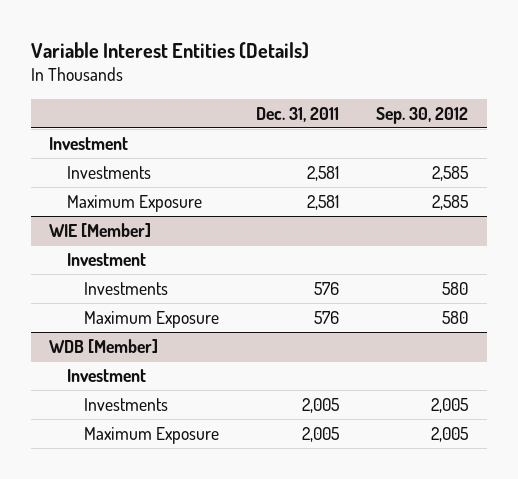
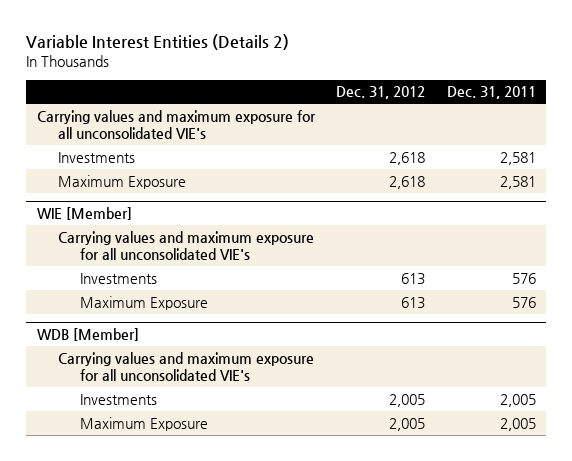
- Variable Interest Entities (Details)
+ Variable Interest Entities (Details 2)
- | Dec. 31, 2011 | Sep. 30, 2012
+ | Dec. 31, 2012 | Dec. 31, 2011
- Investment
+ Carrying values and maximum exposure for all unconsolidated VIE's
@ WIE [Member]
- Investment
+ Carrying values and maximum exposure for all unconsolidated VIE's
@ WDB [Member]
- Investment
+ Carrying values and maximum exposure for all unconsolidated VIE's

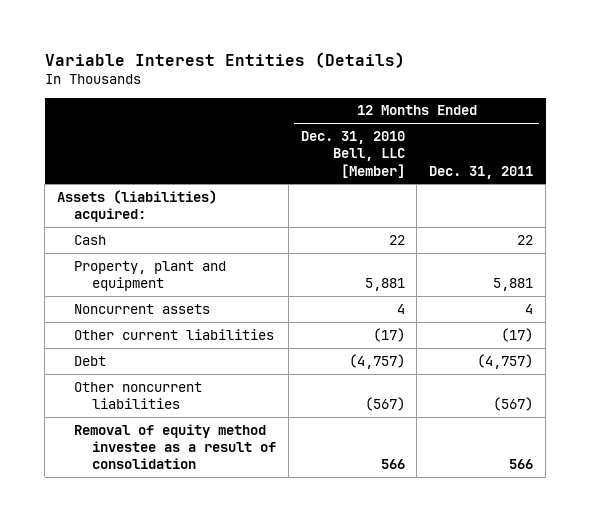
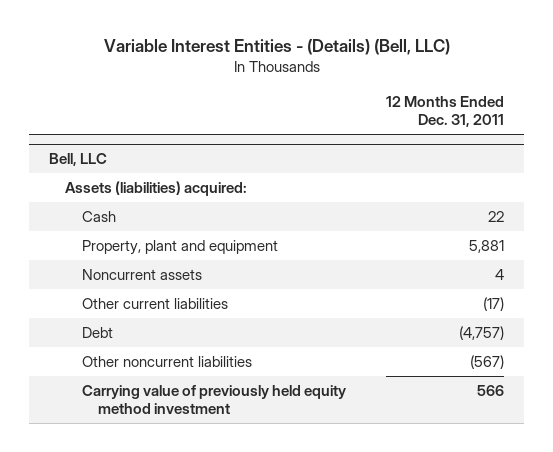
- Variable Interest Entities (Details)
+ Variable Interest Entities - (Details) (Bell, LLC)
- | 12 Months Ended Dec. 31, 2010 Bell, LLC [Member] | 12 Months Ended Dec. 31, 2011
+ | 12 Months Ended Dec. 31, 2011
+ Bell, LLC
- Removal of equity method investee as a result of consolidation | 566 | 566
+ Carrying value of previously held equity method investment | 566

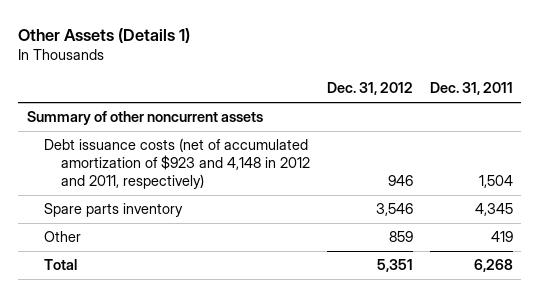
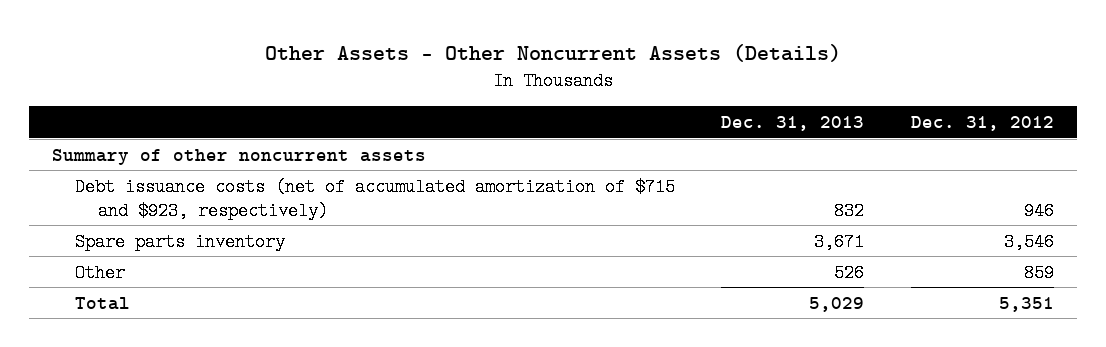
- Other Assets (Details 1)
+ Other Assets - Other Noncurrent Assets (Details)
- | Dec. 31, 2012 | Dec. 31, 2011
+ | Dec. 31, 2013 | Dec. 31, 2012
- Debt issuance costs (net of accumulated amortization of $923 and 4,148 in 2012 and 2011, respectively) | 946 | 1,504
+ Debt issuance costs (net of accumulated amortization of $715 and $923, respectively) | 832 | 946

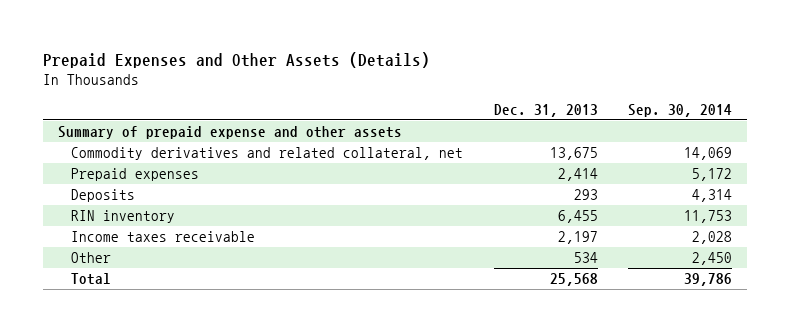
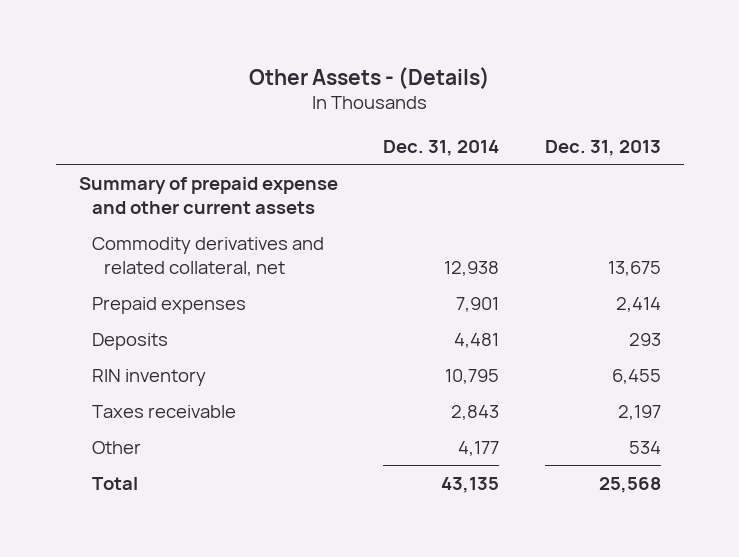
- Prepaid Expenses and Other Assets (Details)
+ Other Assets - (Details)
- | Dec. 31, 2013 | Sep. 30, 2014
+ | Dec. 31, 2014 | Dec. 31, 2013
- Summary of prepaid expense and other assets
+ Summary of prepaid expense and other current assets
- Income taxes receivable | 2,197 | 2,028
+ Taxes receivable | 2,843 | 2,197

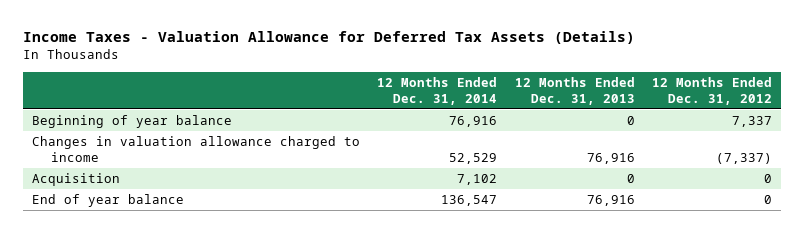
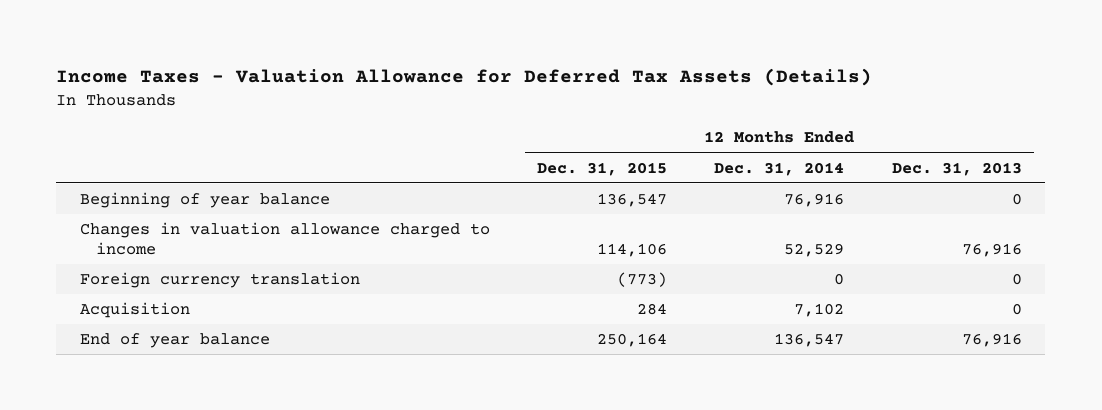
- | 12 Months Ended Dec. 31, 2014 | 12 Months Ended Dec. 31, 2013 | 12 Months Ended Dec. 31, 2012
+ | 12 Months Ended Dec. 31, 2015 | 12 Months Ended Dec. 31, 2014 | 12 Months Ended Dec. 31, 2013
+ Foreign currency translation | (773) | 0 | 0

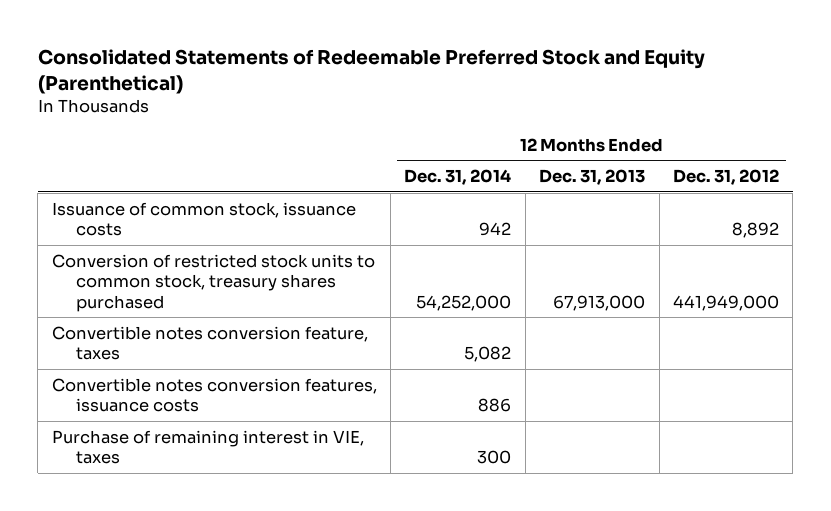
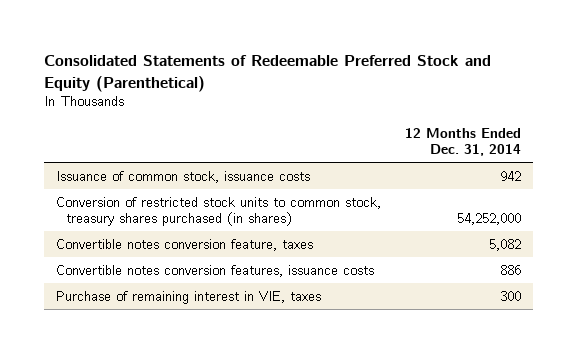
- | 12 Months Ended Dec. 31, 2014 | 12 Months Ended Dec. 31, 2013 | 12 Months Ended Dec. 31, 2012
+ | 12 Months Ended Dec. 31, 2014
- Conversion of restricted stock units to common stock, treasury shares purchased | 54,252,000 | 67,913,000 | 441,949,000
+ Conversion of restricted stock units to common stock, treasury shares purchased (in shares) | 54,252,000

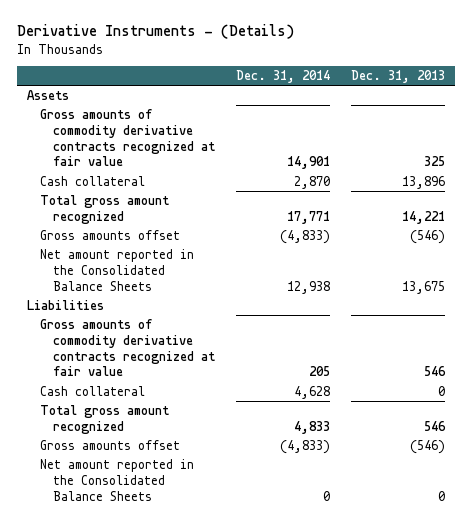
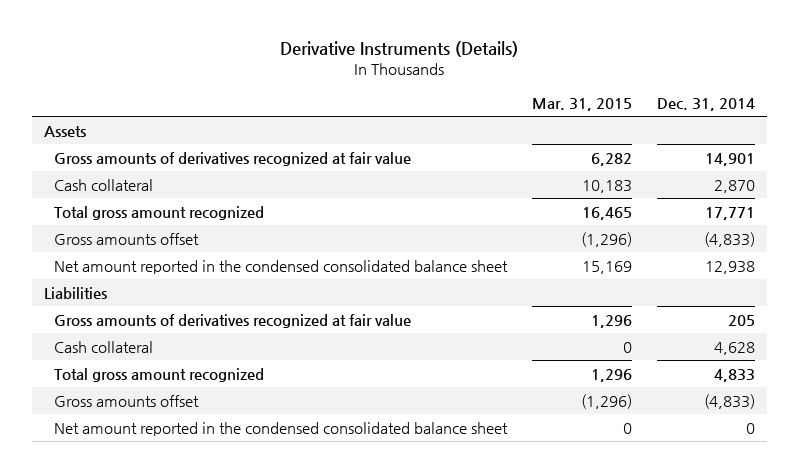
- Derivative Instruments - (Details)
+ Derivative Instruments (Details)
- | Dec. 31, 2014 | Dec. 31, 2013
+ | Mar. 31, 2015 | Dec. 31, 2014
- Gross amounts of commodity derivative contracts recognized at fair value | 14,901 | 325
+ Gross amounts of derivatives recognized at fair value | 6,282 | 14,901
- Net amount reported in the Consolidated Balance Sheets | 12,938 | 13,675
+ Net amount reported in the condensed consolidated balance sheet | 15,169 | 12,938
- Gross amounts of commodity derivative contracts recognized at fair value | 205 | 546
+ Gross amounts of derivatives recognized at fair value | 1,296 | 205
- Net amount reported in the Consolidated Balance Sheets | 0 | 0
+ Net amount reported in the condensed consolidated balance sheet | 0 | 0

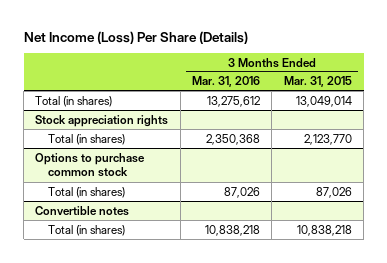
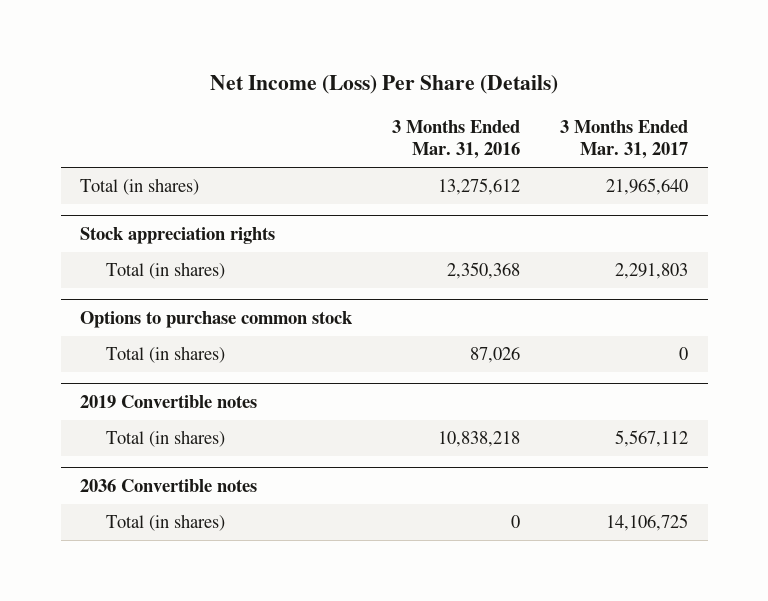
- | 3 Months Ended Mar. 31, 2016 | 3 Months Ended Mar. 31, 2015
+ | 3 Months Ended Mar. 31, 2016 | 3 Months Ended Mar. 31, 2017
- Convertible notes
+ 2019 Convertible notes
+ 2036 Convertible notes
+ Total (in shares) | 0 | 14,106,725

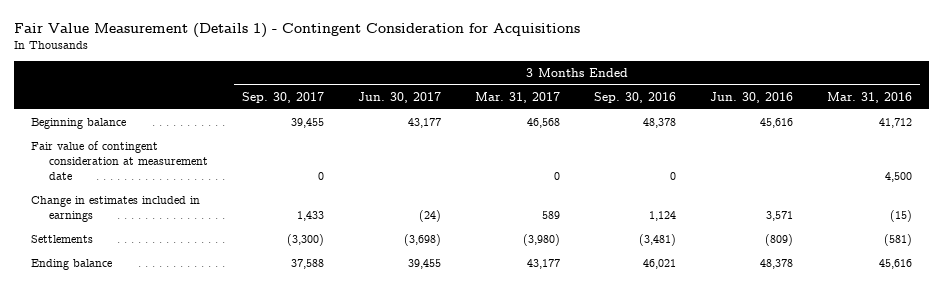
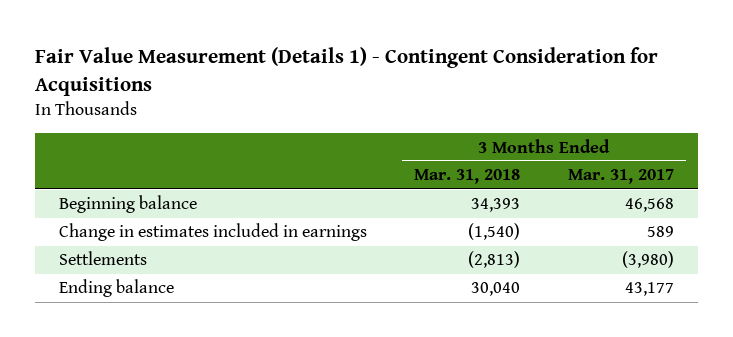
- | 3 Months Ended Sep. 30, 2017 | 3 Months Ended Jun. 30, 2017 | 3 Months Ended Mar. 31, 2017 | 3 Months Ended Sep. 30, 2016 | 3 Months Ended Jun. 30, 2016 | 3 Months Ended Mar. 31, 2016
+ | 3 Months Ended Mar. 31, 2018 | 3 Months Ended Mar. 31, 2017
- Fair value of contingent consideration at measurement date | 0 | | 0 | 0 | | 4,500

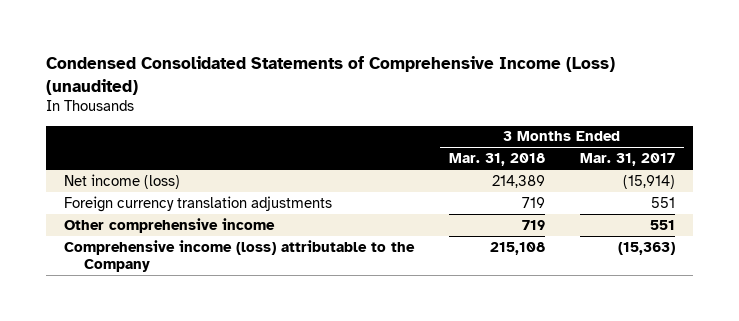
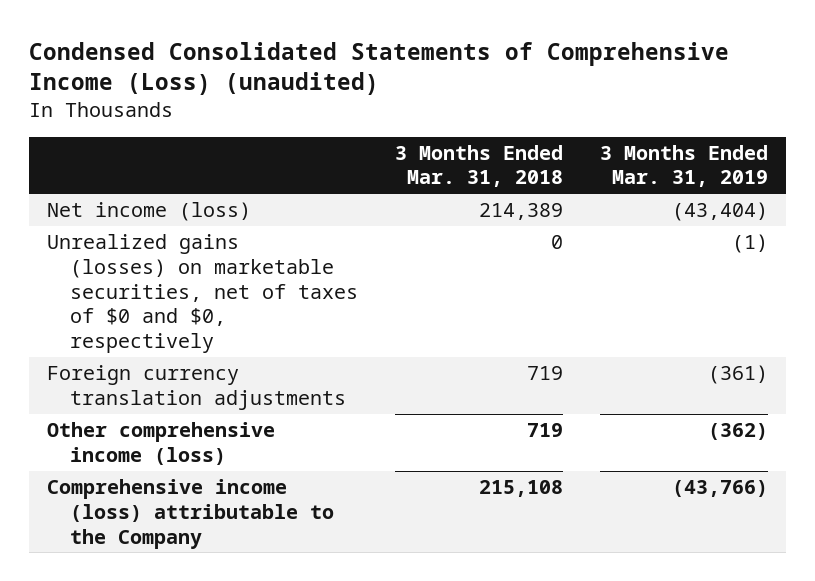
- | 3 Months Ended Mar. 31, 2018 | 3 Months Ended Mar. 31, 2017
+ | 3 Months Ended Mar. 31, 2018 | 3 Months Ended Mar. 31, 2019
+ Unrealized gains (losses) on marketable securities, net of taxes of $0 and $0, respectively | 0 | (1)
- Other comprehensive income | 719 | 551
+ Other comprehensive income (loss) | 719 | (362)

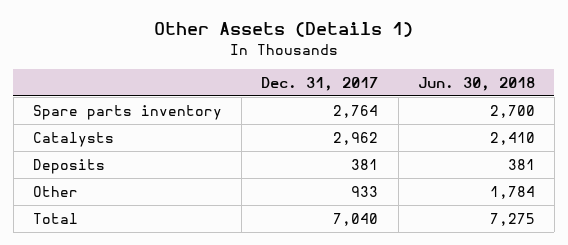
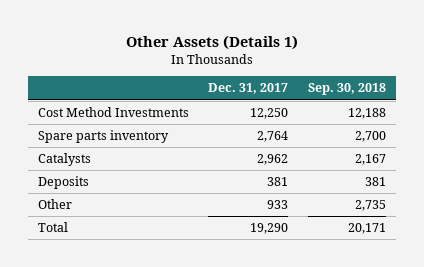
- | Dec. 31, 2017 | Jun. 30, 2018
+ | Dec. 31, 2017 | Sep. 30, 2018
+ Cost Method Investments | 12,250 | 12,188
- Total | 7,040 | 7,275
+ Total | 19,290 | 20,171

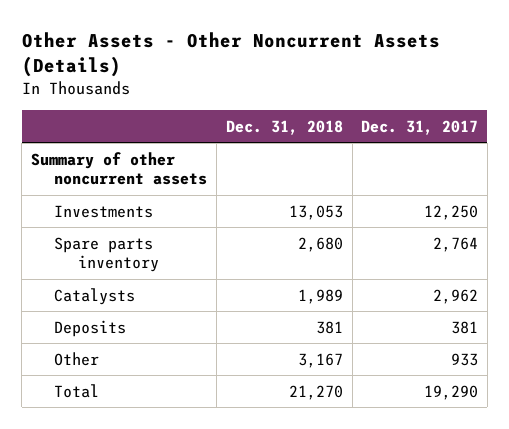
- Other Assets (Details 1)
+ Other Assets - Other Noncurrent Assets (Details)
- | Dec. 31, 2017 | Sep. 30, 2018
+ | Dec. 31, 2018 | Dec. 31, 2017
- Cost Method Investments | 12,250 | 12,188
+ Summary of other noncurrent assets
+ Investments | 13,053 | 12,250

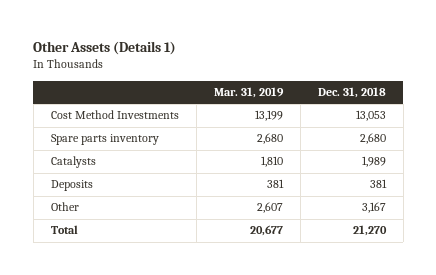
- Other Assets - Other Noncurrent Assets (Details)
+ Other Assets (Details 1)
- | Dec. 31, 2018 | Dec. 31, 2017
+ | Mar. 31, 2019 | Dec. 31, 2018
- Summary of other noncurrent assets
- Investments | 13,053 | 12,250
+ Cost Method Investments | 13,199 | 13,053

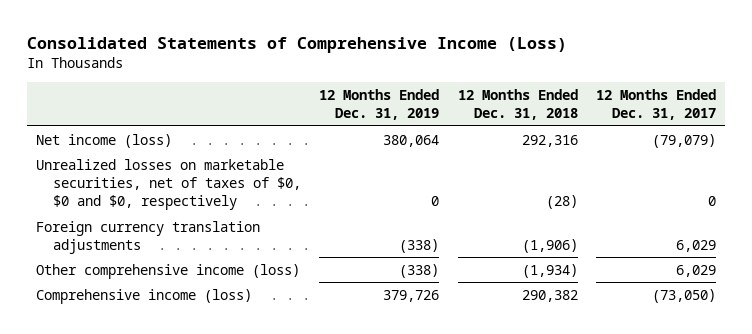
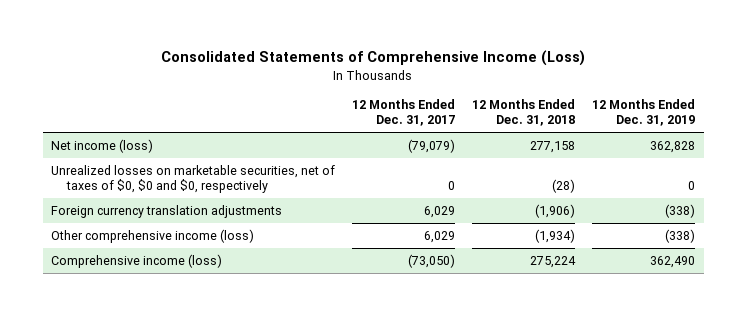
- | 12 Months Ended Dec. 31, 2019 | 12 Months Ended Dec. 31, 2018 | 12 Months Ended Dec. 31, 2017
+ | 12 Months Ended Dec. 31, 2017 | 12 Months Ended Dec. 31, 2018 | 12 Months Ended Dec. 31, 2019
- Net income (loss) | 380,064 | 292,316 | (79,079)
+ Net income (loss) | (79,079) | 277,158 | 362,828
- Comprehensive income (loss) | 379,726 | 290,382 | (73,050)
+ Comprehensive income (loss) | (73,050) | 275,224 | 362,490

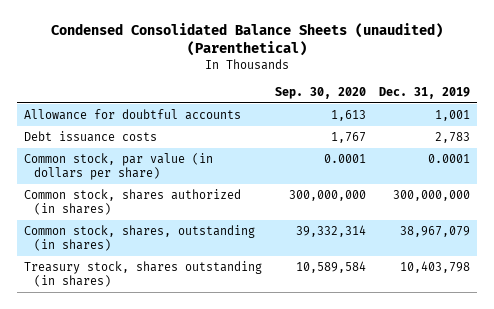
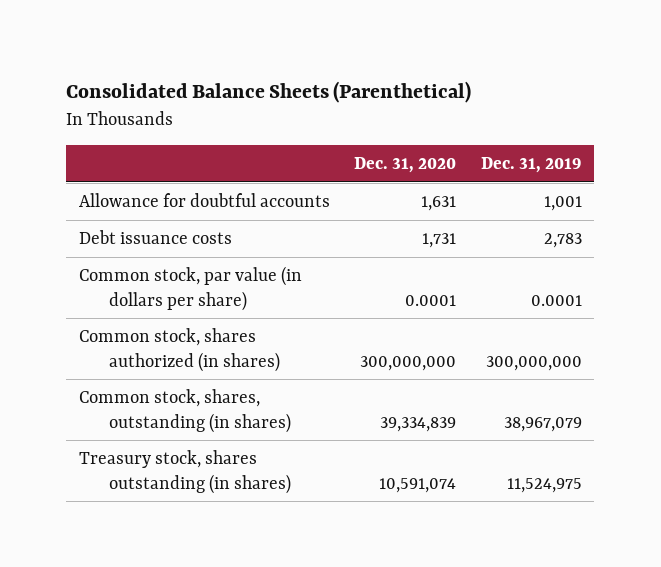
- Condensed Consolidated Balance Sheets (unaudited) (Parenthetical)
+ Consolidated Balance Sheets (Parenthetical)
- | Sep. 30, 2020 | Dec. 31, 2019
+ | Dec. 31, 2020 | Dec. 31, 2019
- Treasury stock, shares outstanding (in shares) | 10,589,584 | 10,403,798
+ Treasury stock, shares outstanding (in shares) | 10,591,074 | 11,524,975

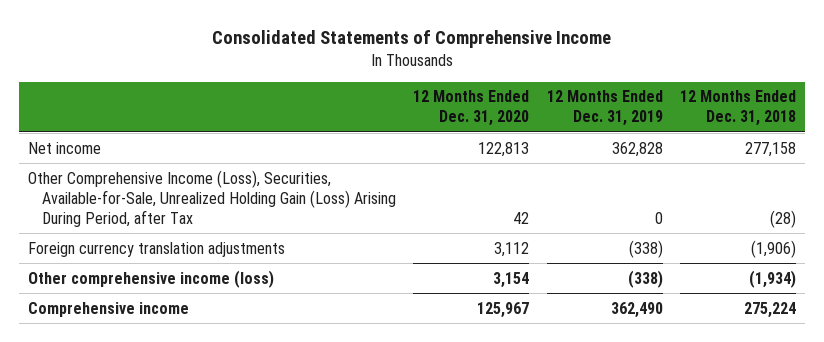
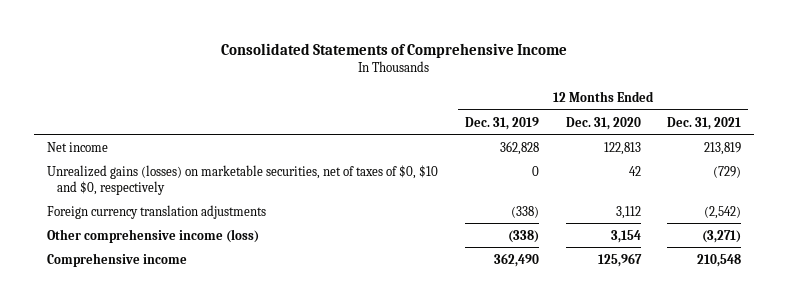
- | 12 Months Ended Dec. 31, 2020 | 12 Months Ended Dec. 31, 2019 | 12 Months Ended Dec. 31, 2018
+ | 12 Months Ended Dec. 31, 2019 | 12 Months Ended Dec. 31, 2020 | 12 Months Ended Dec. 31, 2021
- Other Comprehensive Income (Loss), Securities, Available-for-Sale, Unrealized Holding Gain (Loss) Arising During Period, after Tax | 42 | 0 | (28)
+ Unrealized gains (losses) on marketable securities, net of taxes of $0, $10 and $0, respectively | 0 | 42 | (729)

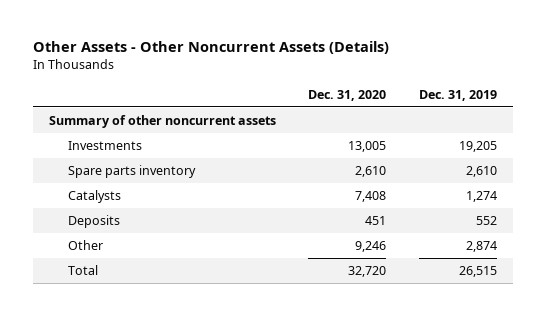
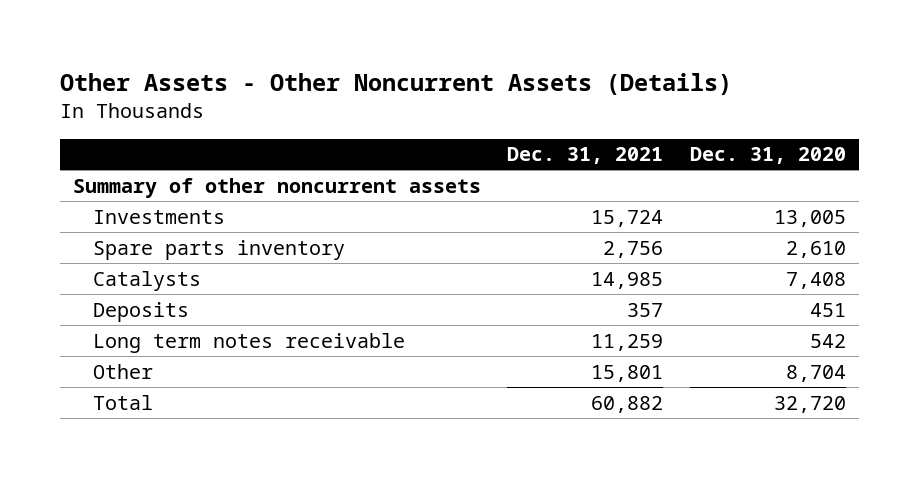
- | Dec. 31, 2020 | Dec. 31, 2019
+ | Dec. 31, 2021 | Dec. 31, 2020
- Other | 9,246 | 2,874
+ Long term notes receivable | 11,259 | 542
+ Other | 15,801 | 8,704

